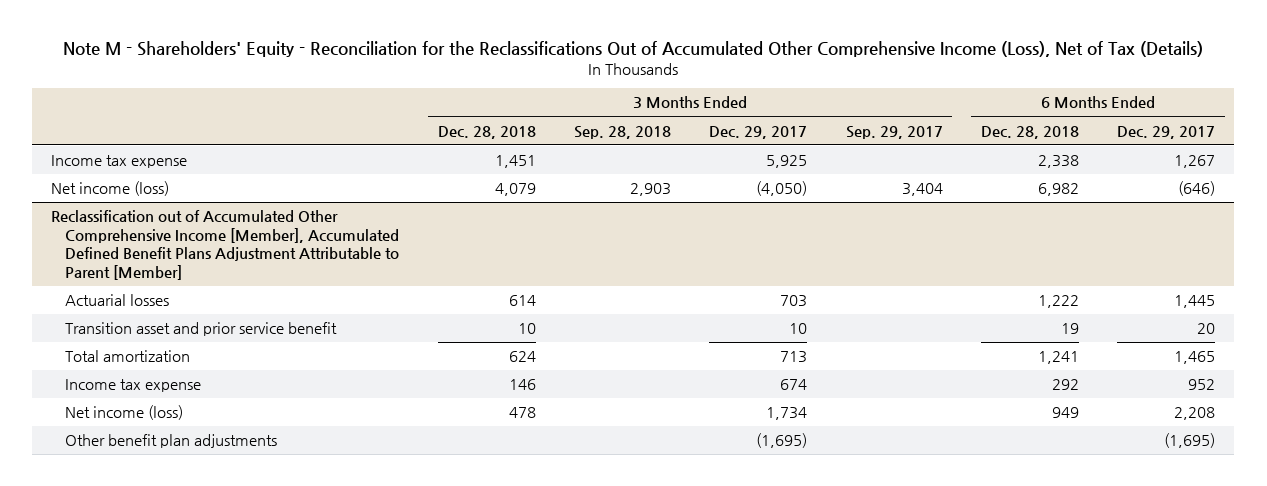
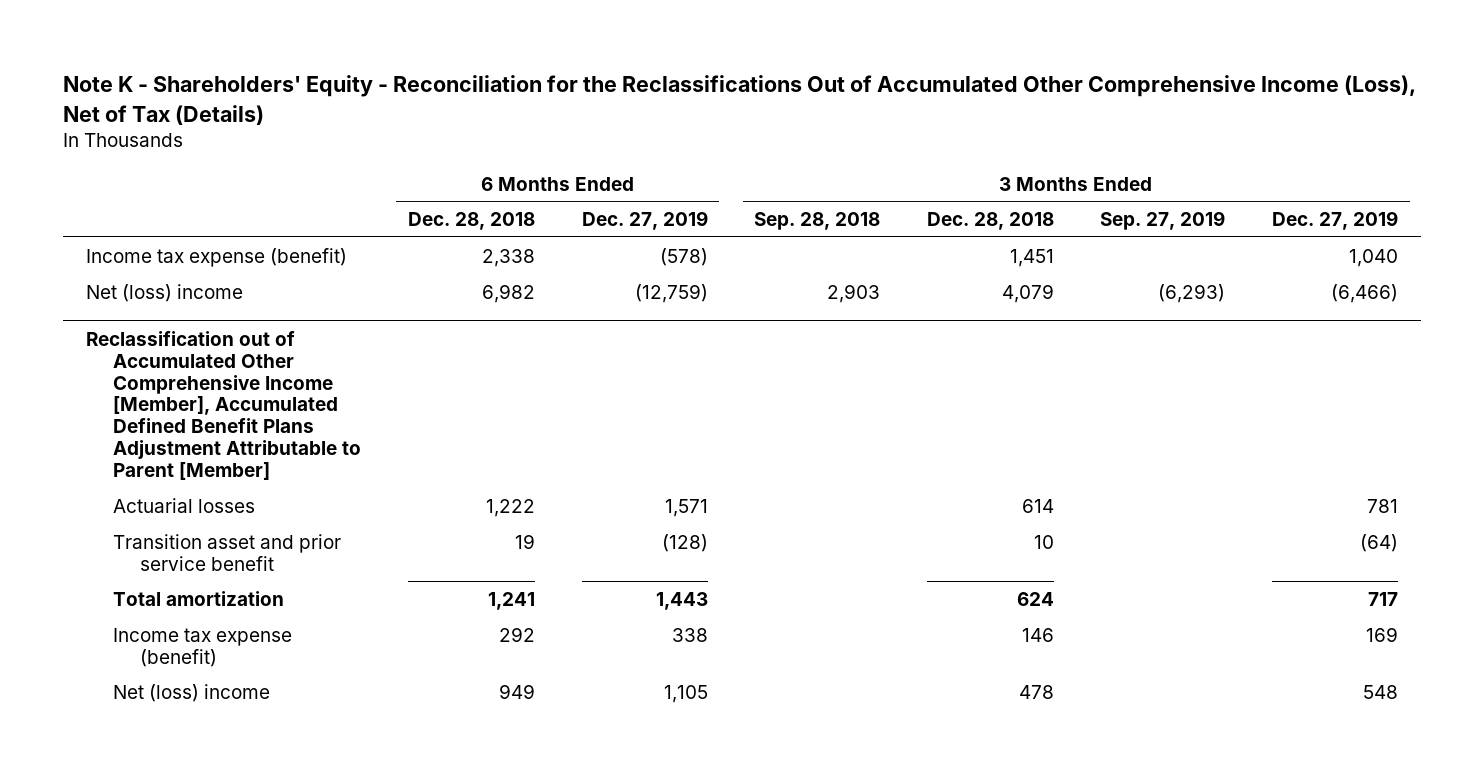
- Note M - Shareholders' Equity - Reconciliation for the Reclassifications Out of Accumulated Other Comprehensive Income (Loss), Net of Tax (Details)
+ Note K - Shareholders' Equity - Reconciliation for the Reclassifications Out of Accumulated Other Comprehensive Income (Loss), Net of Tax (Details)
- | 3 Months Ended Dec. 28, 2018 | 3 Months Ended Sep. 28, 2018 | 3 Months Ended Dec. 29, 2017 | 3 Months Ended Sep. 29, 2017 | 6 Months Ended Dec. 28, 2018 | 6 Months Ended Dec. 29, 2017
+ | 6 Months Ended Dec. 28, 2018 | 6 Months Ended Dec. 27, 2019 | 3 Months Ended Sep. 28, 2018 | 3 Months Ended Dec. 28, 2018 | 3 Months Ended Sep. 27, 2019 | 3 Months Ended Dec. 27, 2019
- Income tax expense | 1,451 | | 5,925 | | 2,338 | 1,267
- Net income (loss) | 4,079 | 2,903 | (4,050) | 3,404 | 6,982 | (646)
+ Income tax expense (benefit) | 2,338 | (578) | | 1,451 | | 1,040
+ Net (loss) income | 6,982 | (12,759) | 2,903 | 4,079 | (6,293) | (6,466)
@ Reclassification out of Accumulated Other Comprehensive Income [Member], Accumulated Defined Benefit Plans Adjustment Attributable to Parent [Member]
- Income tax expense | 146 | | 674 | | 292 | 952
- Net income (loss) | 478 | | 1,734 | | 949 | 2,208
- Other benefit plan adjustments | | | (1,695) | | | (1,695)
+ Income tax expense (benefit) | 292 | 338 | | 146 | | 169
+ Net (loss) income | 949 | 1,105 | | 478 | | 548

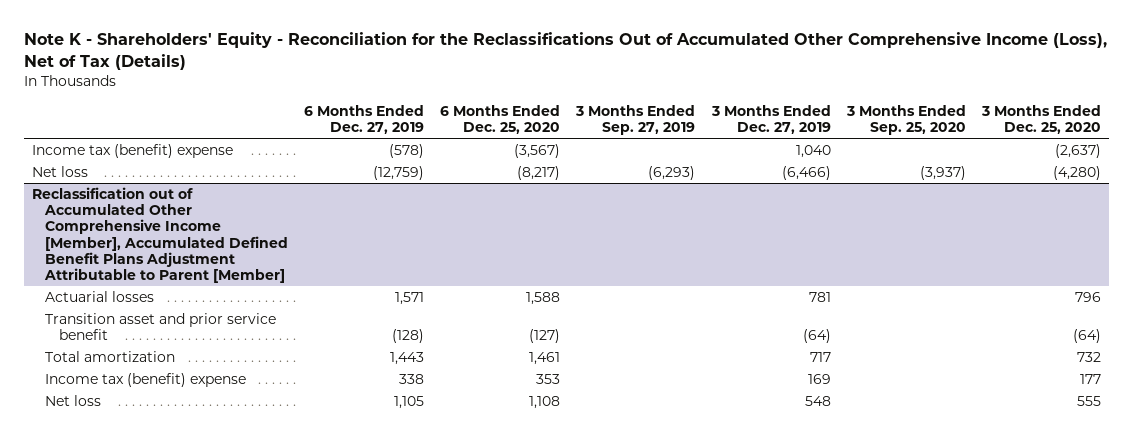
- | 6 Months Ended Dec. 28, 2018 | 6 Months Ended Dec. 27, 2019 | 3 Months Ended Sep. 28, 2018 | 3 Months Ended Dec. 28, 2018 | 3 Months Ended Sep. 27, 2019 | 3 Months Ended Dec. 27, 2019
+ | 6 Months Ended Dec. 27, 2019 | 6 Months Ended Dec. 25, 2020 | 3 Months Ended Sep. 27, 2019 | 3 Months Ended Dec. 27, 2019 | 3 Months Ended Sep. 25, 2020 | 3 Months Ended Dec. 25, 2020
- Income tax expense (benefit) | 2,338 | (578) | | 1,451 | | 1,040
- Net (loss) income | 6,982 | (12,759) | 2,903 | 4,079 | (6,293) | (6,466)
+ Income tax (benefit) expense | (578) | (3,567) | | 1,040 | | (2,637)
+ Net loss | (12,759) | (8,217) | (6,293) | (6,466) | (3,937) | (4,280)
@ Reclassification out of Accumulated Other Comprehensive Income [Member], Accumulated Defined Benefit Plans Adjustment Attributable to Parent [Member]
- Income tax expense (benefit) | 292 | 338 | | 146 | | 169
- Net (loss) income | 949 | 1,105 | | 478 | | 548
+ Income tax (benefit) expense | 338 | 353 | | 169 | | 177
+ Net loss | 1,105 | 1,108 | | 548 | | 555

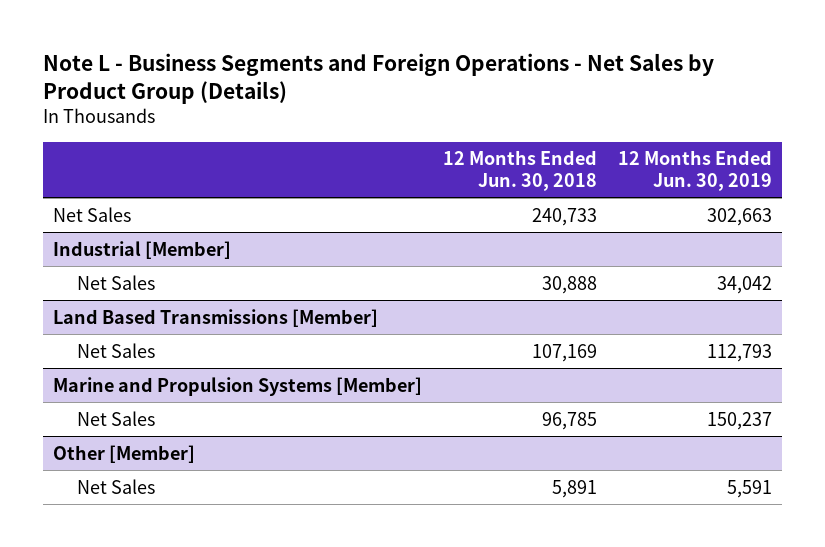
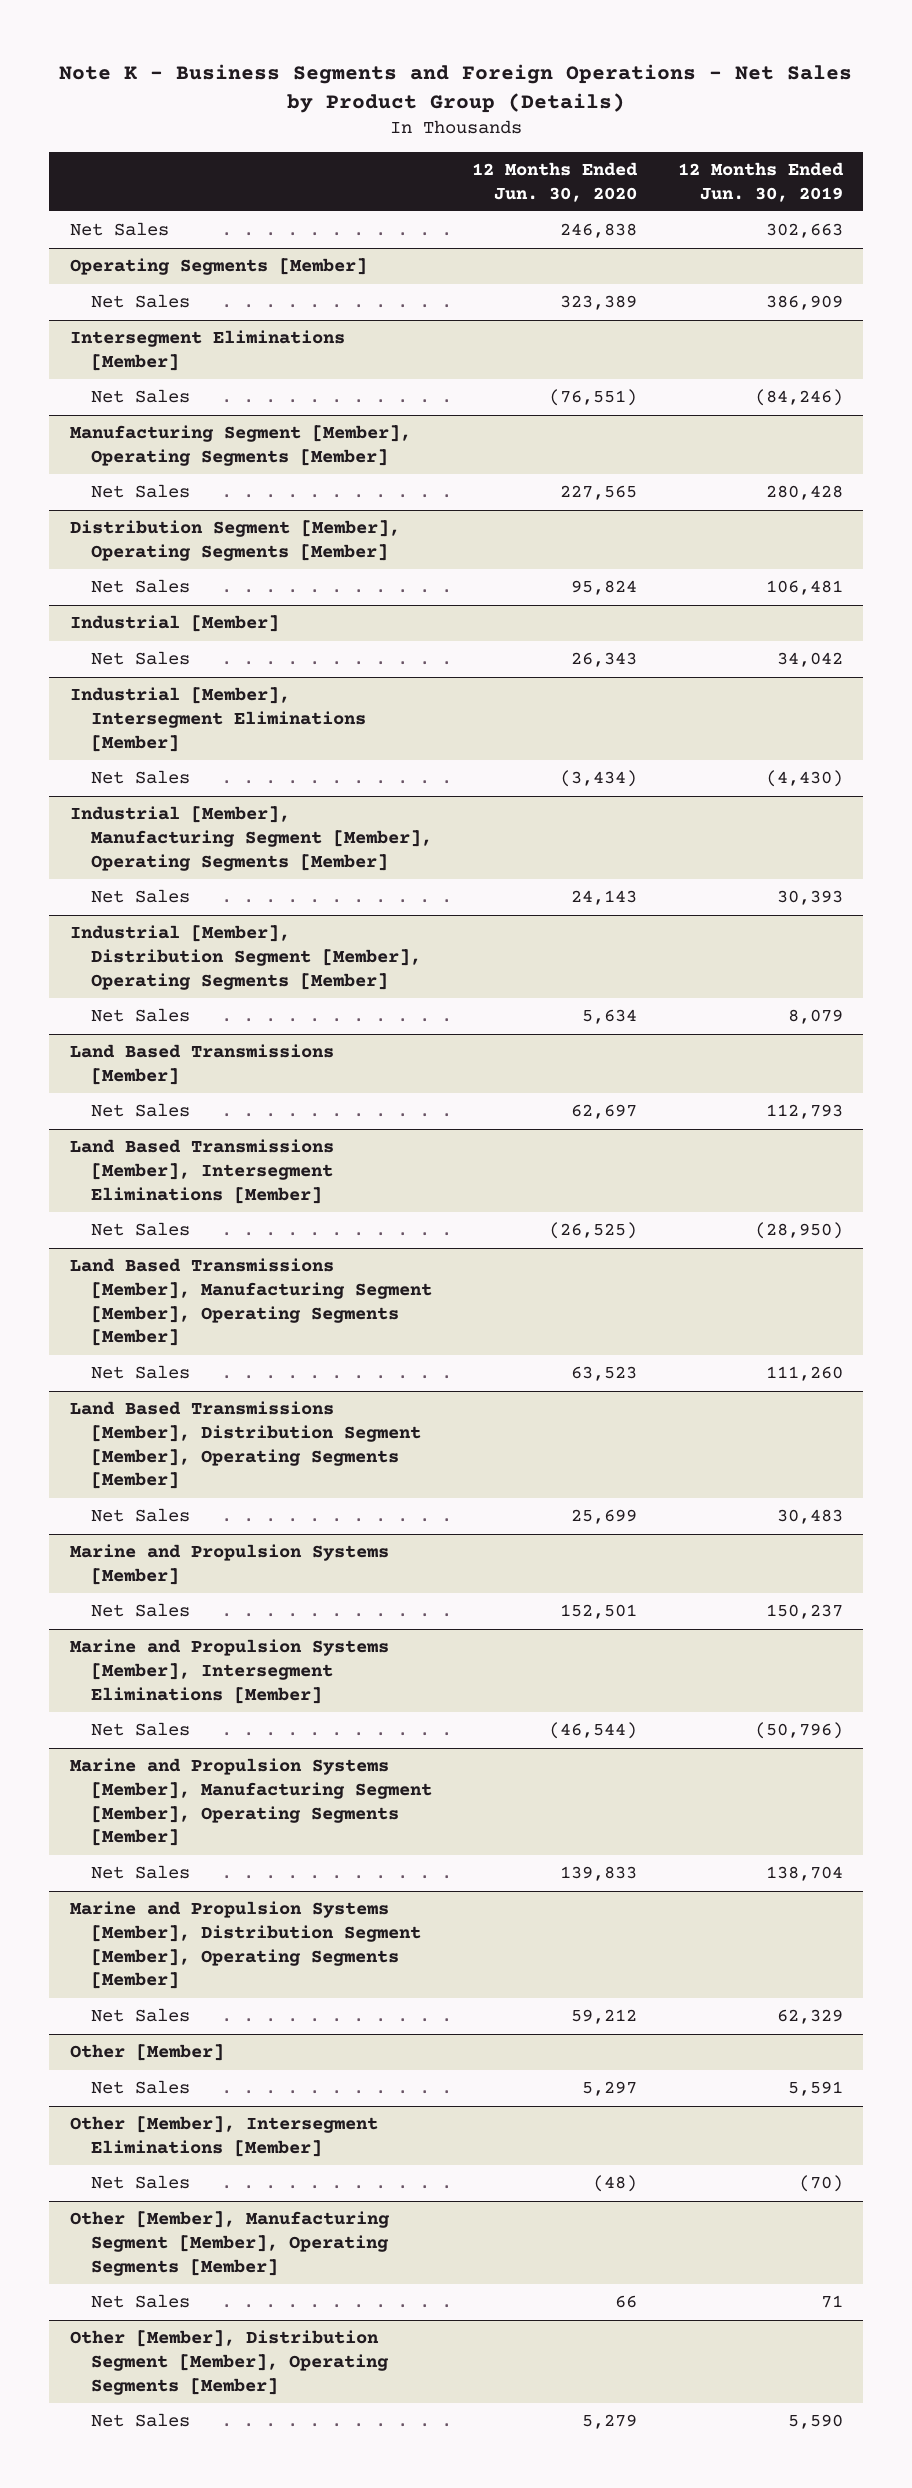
- Note L - Business Segments and Foreign Operations - Net Sales by Product Group (Details)
+ Note K - Business Segments and Foreign Operations - Net Sales by Product Group (Details)
- | 12 Months Ended Jun. 30, 2018 | 12 Months Ended Jun. 30, 2019
+ | 12 Months Ended Jun. 30, 2020 | 12 Months Ended Jun. 30, 2019
+ Operating Segments [Member]
+ Net Sales | 323,389 | 386,909
+ Intersegment Eliminations [Member]
+ Net Sales | (76,551) | (84,246)
+ Manufacturing Segment [Member], Operating Segments [Member]
+ Net Sales | 227,565 | 280,428
+ Distribution Segment [Member], Operating Segments [Member]
+ Net Sales | 95,824 | 106,481
+ Industrial [Member], Intersegment Eliminations [Member]
+ Net Sales | (3,434) | (4,430)
+ Industrial [Member], Manufacturing Segment [Member], Operating Segments [Member]
+ Net Sales | 24,143 | 30,393
+ Industrial [Member], Distribution Segment [Member], Operating Segments [Member]
+ Net Sales | 5,634 | 8,079
+ Land Based Transmissions [Member], Intersegment Eliminations [Member]
+ Net Sales | (26,525) | (28,950)
+ Land Based Transmissions [Member], Manufacturing Segment [Member], Operating Segments [Member]
+ Net Sales | 63,523 | 111,260
+ Land Based Transmissions [Member], Distribution Segment [Member], Operating Segments [Member]
+ Net Sales | 25,699 | 30,483
+ Marine and Propulsion Systems [Member], Intersegment Eliminations [Member]
+ Net Sales | (46,544) | (50,796)
+ Marine and Propulsion Systems [Member], Manufacturing Segment [Member], Operating Segments [Member]
+ Net Sales | 139,833 | 138,704
+ Marine and Propulsion Systems [Member], Distribution Segment [Member], Operating Segments [Member]
+ Net Sales | 59,212 | 62,329
+ Other [Member], Intersegment Eliminations [Member]
+ Net Sales | (48) | (70)
+ Other [Member], Manufacturing Segment [Member], Operating Segments [Member]
+ Net Sales | 66 | 71
+ Other [Member], Distribution Segment [Member], Operating Segments [Member]
+ Net Sales | 5,279 | 5,590

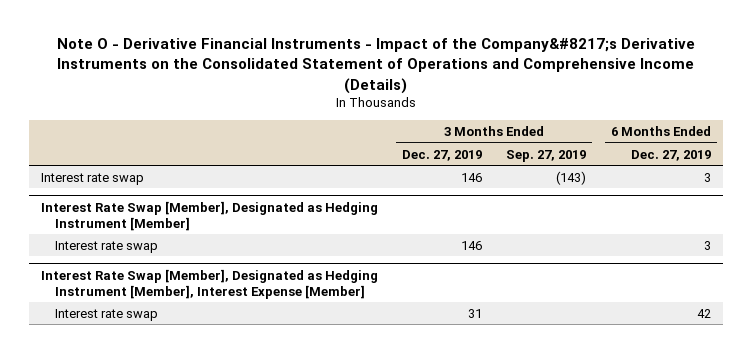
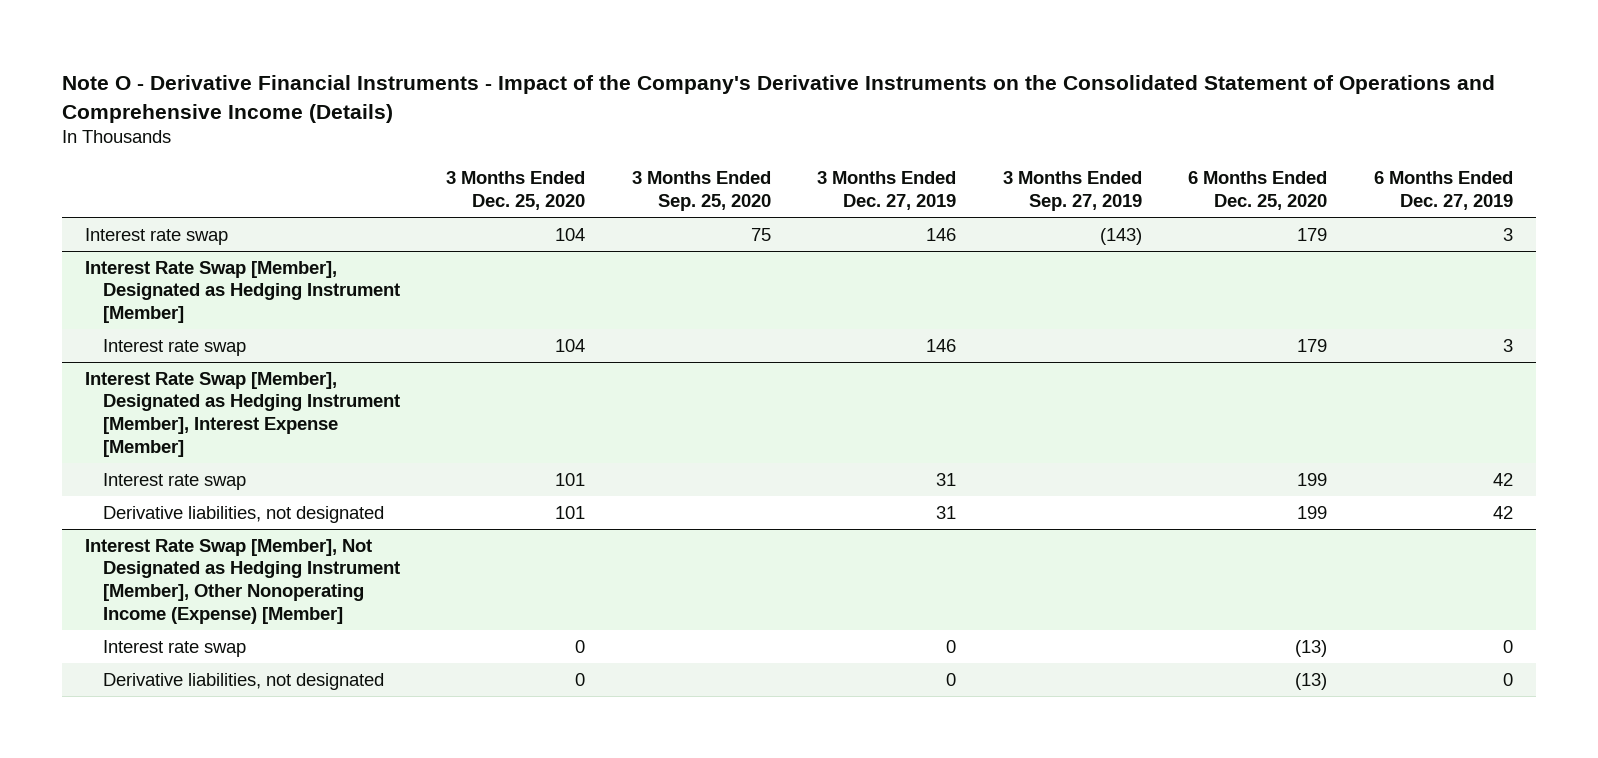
- Note O - Derivative Financial Instruments - Impact of the Company&#8217;s Derivative Instruments on the Consolidated Statement of Operations and Comprehensive Income (Details)
+ Note O - Derivative Financial Instruments - Impact of the Company's Derivative Instruments on the Consolidated Statement of Operations and Comprehensive Income (Details)
- | 3 Months Ended Dec. 27, 2019 | 3 Months Ended Sep. 27, 2019 | 6 Months Ended Dec. 27, 2019
+ | 3 Months Ended Dec. 25, 2020 | 3 Months Ended Sep. 25, 2020 | 3 Months Ended Dec. 27, 2019 | 3 Months Ended Sep. 27, 2019 | 6 Months Ended Dec. 25, 2020 | 6 Months Ended Dec. 27, 2019
@ Interest Rate Swap [Member], Designated as Hedging Instrument [Member], Interest Expense [Member]
+ Derivative liabilities, not designated | 101 | | 31 | | 199 | 42
+ Interest Rate Swap [Member], Not Designated as Hedging Instrument [Member], Other Nonoperating Income (Expense) [Member]
+ Interest rate swap | 0 | | 0 | | (13) | 0
+ Derivative liabilities, not designated | 0 | | 0 | | (13) | 0

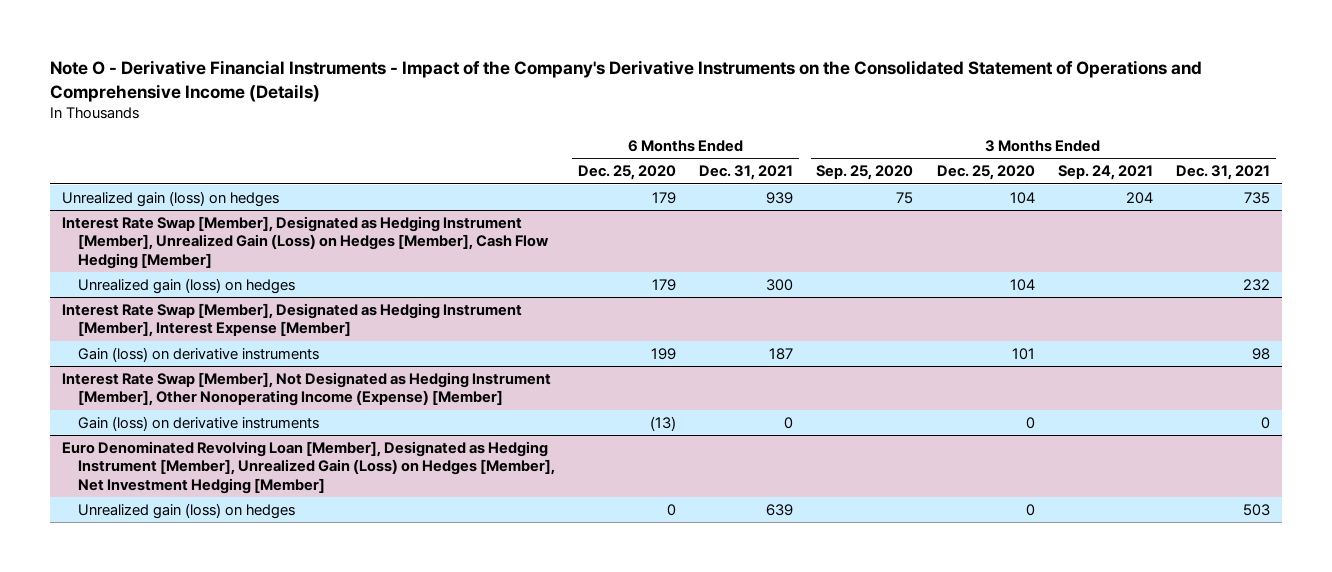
- | 3 Months Ended Dec. 25, 2020 | 3 Months Ended Sep. 25, 2020 | 3 Months Ended Dec. 27, 2019 | 3 Months Ended Sep. 27, 2019 | 6 Months Ended Dec. 25, 2020 | 6 Months Ended Dec. 27, 2019
+ | 6 Months Ended Dec. 25, 2020 | 6 Months Ended Dec. 31, 2021 | 3 Months Ended Sep. 25, 2020 | 3 Months Ended Dec. 25, 2020 | 3 Months Ended Sep. 24, 2021 | 3 Months Ended Dec. 31, 2021
- Interest rate swap | 104 | 75 | 146 | (143) | 179 | 3
- Interest Rate Swap [Member], Designated as Hedging Instrument [Member]
- Interest rate swap | 104 | | 146 | | 179 | 3
+ Unrealized gain (loss) on hedges | 179 | 939 | 75 | 104 | 204 | 735
+ Interest Rate Swap [Member], Designated as Hedging Instrument [Member], Unrealized Gain (Loss) on Hedges [Member], Cash Flow Hedging [Member]
+ Unrealized gain (loss) on hedges | 179 | 300 | | 104 | | 232
@ Interest Rate Swap [Member], Designated as Hedging Instrument [Member], Interest Expense [Member]
- Interest rate swap | 101 | | 31 | | 199 | 42
- Derivative liabilities, not designated | 101 | | 31 | | 199 | 42
+ Gain (loss) on derivative instruments | 199 | 187 | | 101 | | 98
@ Interest Rate Swap [Member], Not Designated as Hedging Instrument [Member], Other Nonoperating Income (Expense) [Member]
- Interest rate swap | 0 | | 0 | | (13) | 0
- Derivative liabilities, not designated | 0 | | 0 | | (13) | 0
+ Gain (loss) on derivative instruments | (13) | 0 | | 0 | | 0
+ Euro Denominated Revolving Loan [Member], Designated as Hedging Instrument [Member], Unrealized Gain (Loss) on Hedges [Member], Net Investment Hedging [Member]
+ Unrealized gain (loss) on hedges | 0 | 639 | | 0 | | 503

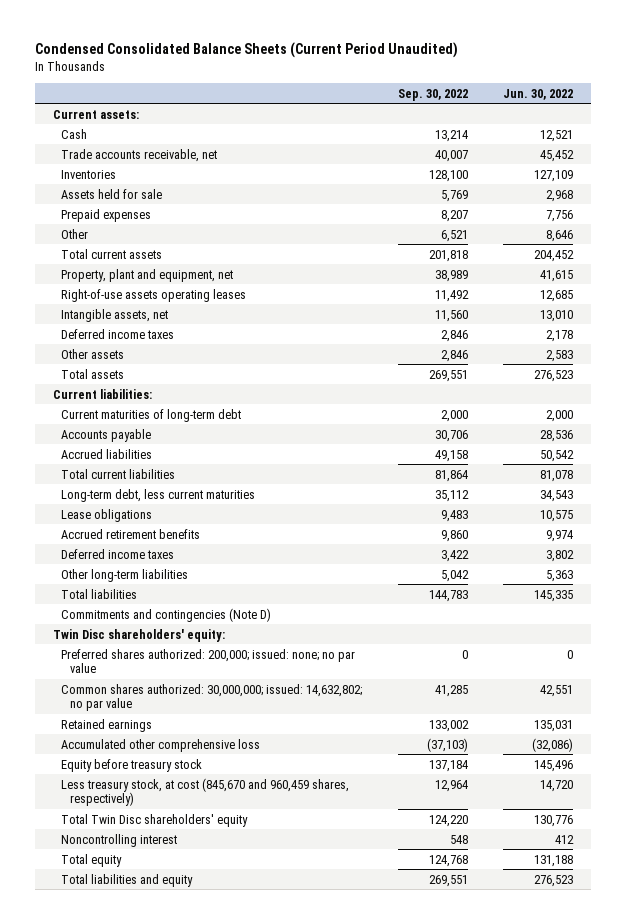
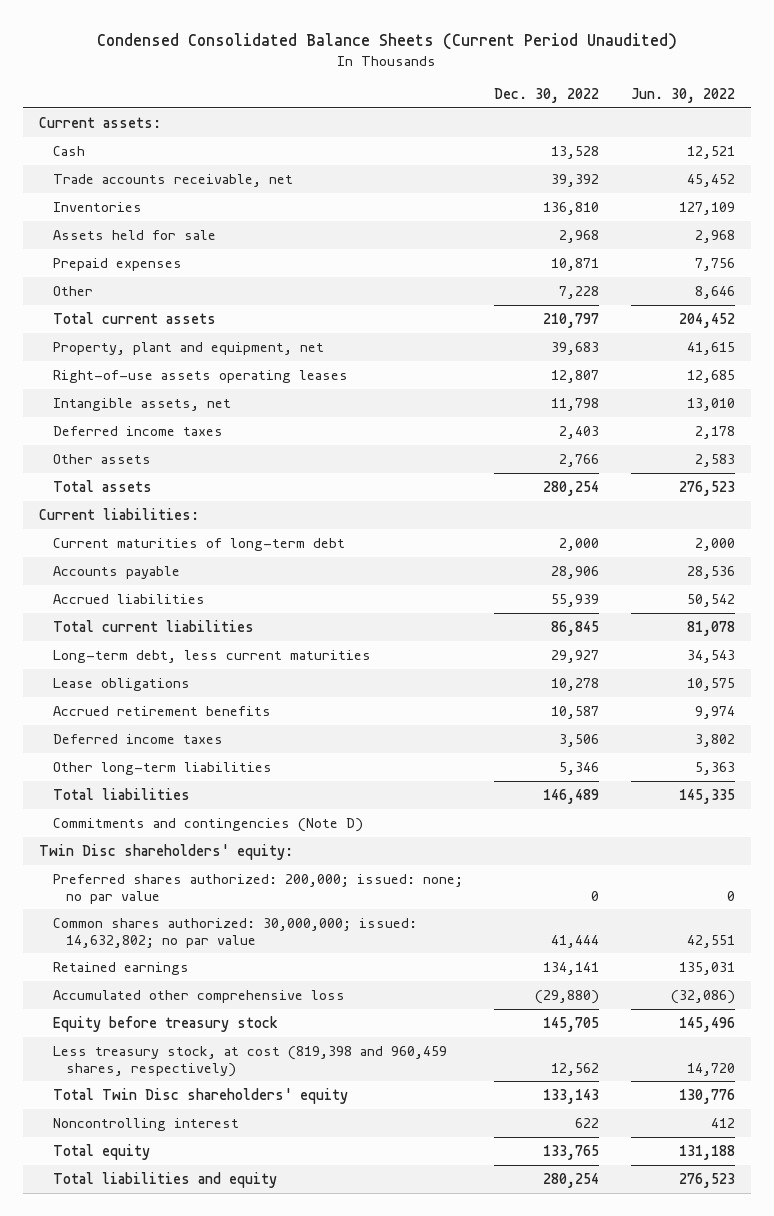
- | Sep. 30, 2022 | Jun. 30, 2022
+ | Dec. 30, 2022 | Jun. 30, 2022
- Less treasury stock, at cost (845,670 and 960,459 shares, respectively) | 12,964 | 14,720
+ Less treasury stock, at cost (819,398 and 960,459 shares, respectively) | 12,562 | 14,720

